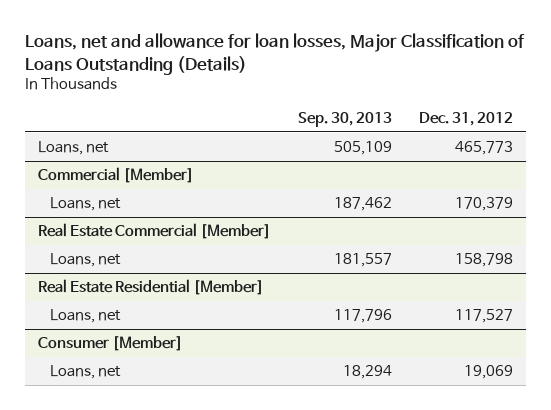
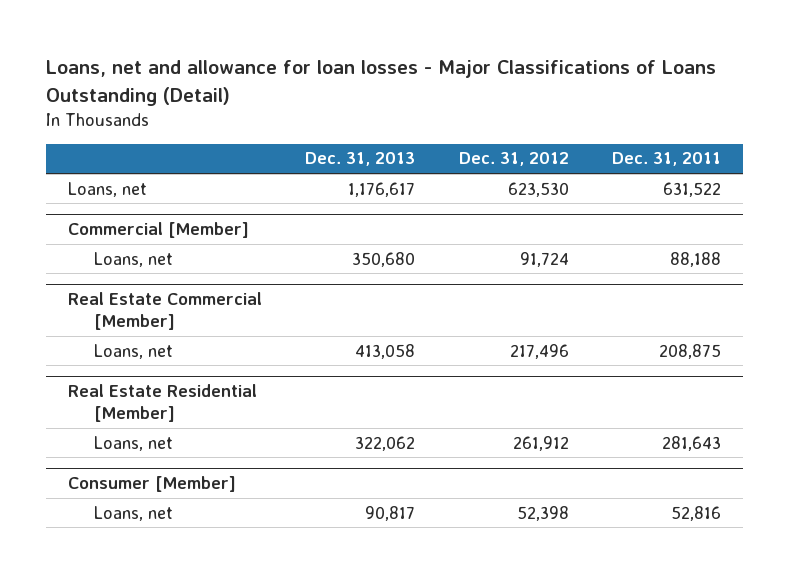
- Loans, net and allowance for loan losses, Major Classification of Loans Outstanding (Details)
+ Loans, net and allowance for loan losses - Major Classifications of Loans Outstanding (Detail)
- | Sep. 30, 2013 | Dec. 31, 2012
+ | Dec. 31, 2013 | Dec. 31, 2012 | Dec. 31, 2011
- Loans, net | 505,109 | 465,773
+ Loans, net | 1,176,617 | 623,530 | 631,522
@ Commercial [Member]
- Loans, net | 187,462 | 170,379
+ Loans, net | 350,680 | 91,724 | 88,188
@ Real Estate Commercial [Member]
- Loans, net | 181,557 | 158,798
+ Loans, net | 413,058 | 217,496 | 208,875
@ Real Estate Residential [Member]
- Loans, net | 117,796 | 117,527
+ Loans, net | 322,062 | 261,912 | 281,643
@ Consumer [Member]
- Loans, net | 18,294 | 19,069
+ Loans, net | 90,817 | 52,398 | 52,816

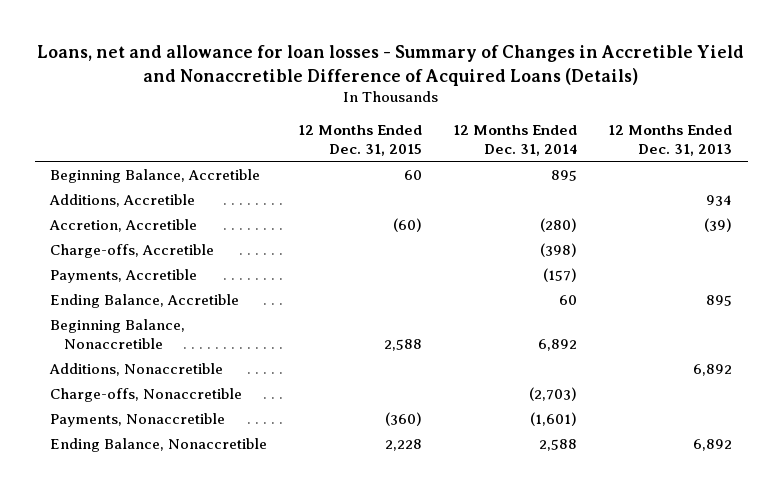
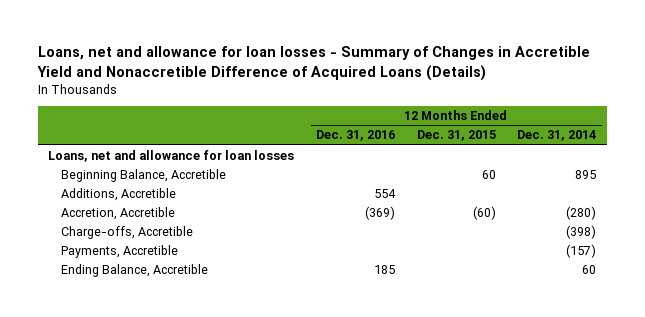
- | 12 Months Ended Dec. 31, 2015 | 12 Months Ended Dec. 31, 2014 | 12 Months Ended Dec. 31, 2013
+ | 12 Months Ended Dec. 31, 2016 | 12 Months Ended Dec. 31, 2015 | 12 Months Ended Dec. 31, 2014
+ Loans, net and allowance for loan losses
- Beginning Balance, Nonaccretible | 2,588 | 6,892 |
- Additions, Nonaccretible | | | 6,892
- Charge-offs, Nonaccretible | | (2,703) |
- Payments, Nonaccretible | (360) | (1,601) |
- Ending Balance, Nonaccretible | 2,228 | 2,588 | 6,892

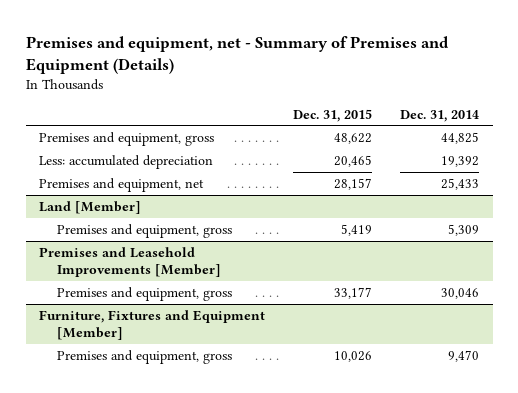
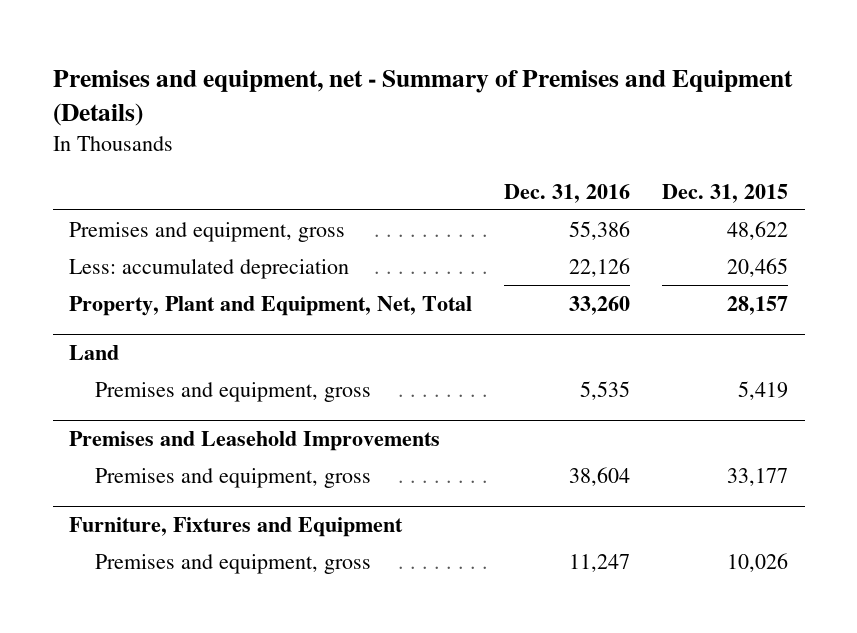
- | Dec. 31, 2015 | Dec. 31, 2014
+ | Dec. 31, 2016 | Dec. 31, 2015
- Premises and equipment, net | 28,157 | 25,433
- Land [Member]
+ Property, Plant and Equipment, Net, Total | 33,260 | 28,157
+ Land
- Premises and Leasehold Improvements [Member]
+ Premises and Leasehold Improvements
- Furniture, Fixtures and Equipment [Member]
+ Furniture, Fixtures and Equipment

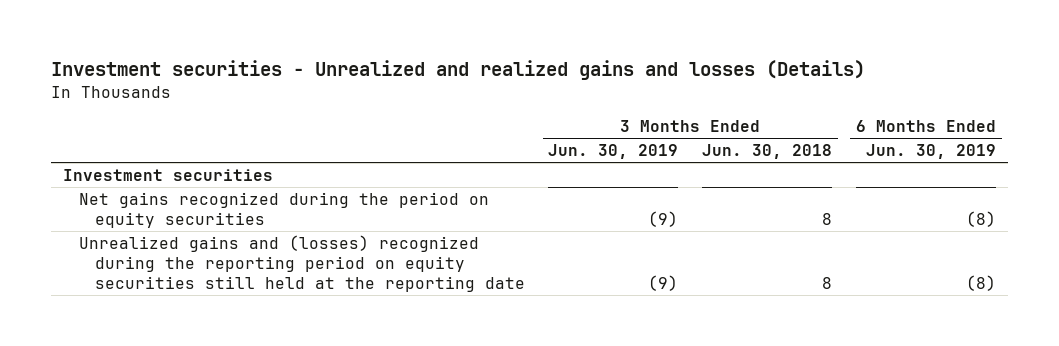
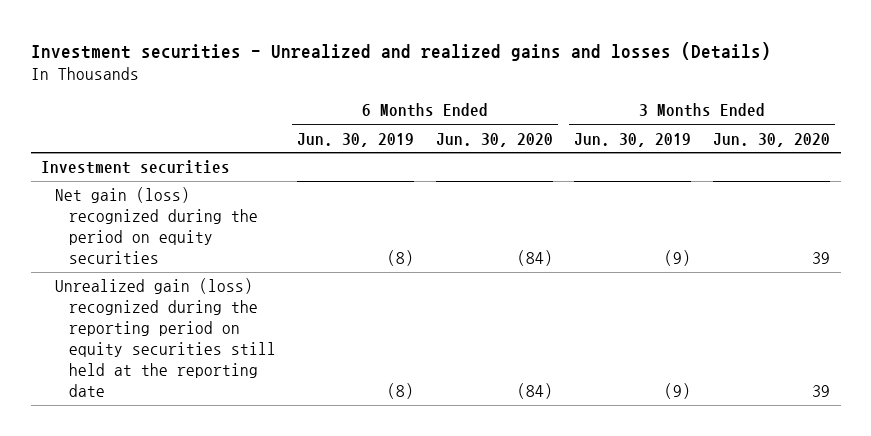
- | 3 Months Ended Jun. 30, 2019 | 3 Months Ended Jun. 30, 2018 | 6 Months Ended Jun. 30, 2019
+ | 6 Months Ended Jun. 30, 2019 | 6 Months Ended Jun. 30, 2020 | 3 Months Ended Jun. 30, 2019 | 3 Months Ended Jun. 30, 2020
- Net gains recognized during the period on equity securities | (9) | 8 | (8)
- Unrealized gains and (losses) recognized during the reporting period on equity securities still held at the reporting date | (9) | 8 | (8)
+ Net gain (loss) recognized during the period on equity securities | (8) | (84) | (9) | 39
+ Unrealized gain (loss) recognized during the reporting period on equity securities still held at the reporting date | (8) | (84) | (9) | 39

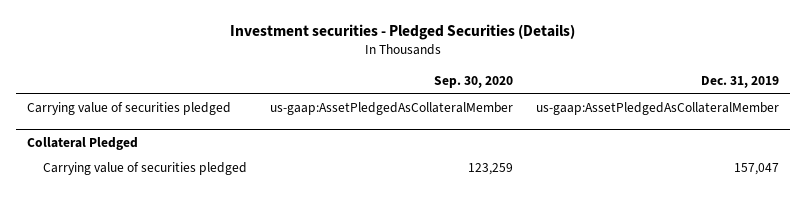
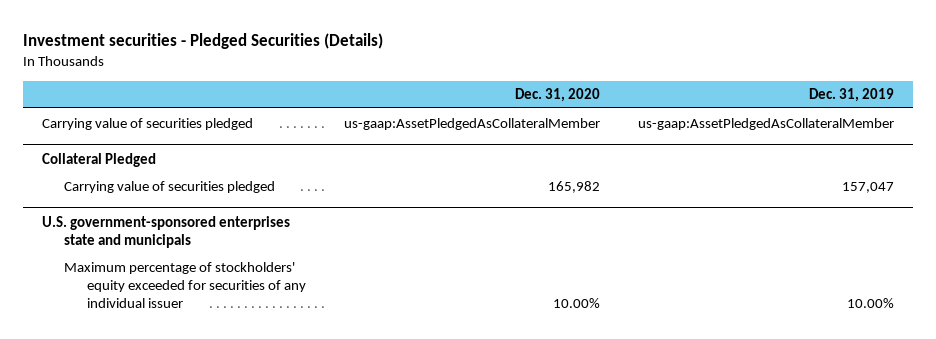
- | Sep. 30, 2020 | Dec. 31, 2019
+ | Dec. 31, 2020 | Dec. 31, 2019
+ U.S. government-sponsored enterprises state and municipals
+ Maximum percentage of stockholders' equity exceeded for securities of any individual issuer | 10.00% | 10.00%

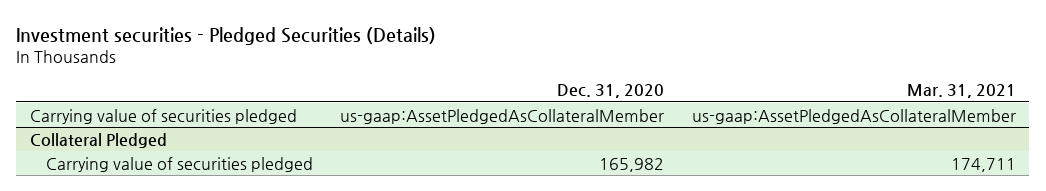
- | Dec. 31, 2020 | Dec. 31, 2019
+ | Dec. 31, 2020 | Mar. 31, 2021
- U.S. government-sponsored enterprises state and municipals
- Maximum percentage of stockholders' equity exceeded for securities of any individual issuer | 10.00% | 10.00%

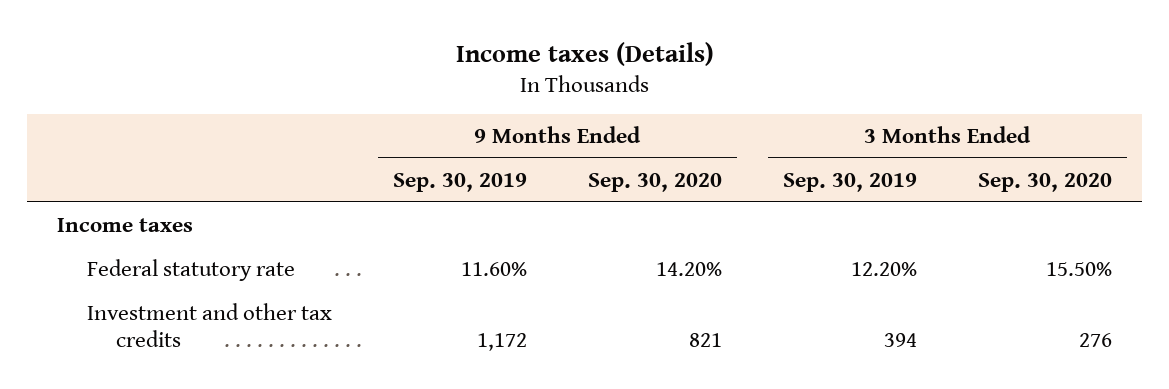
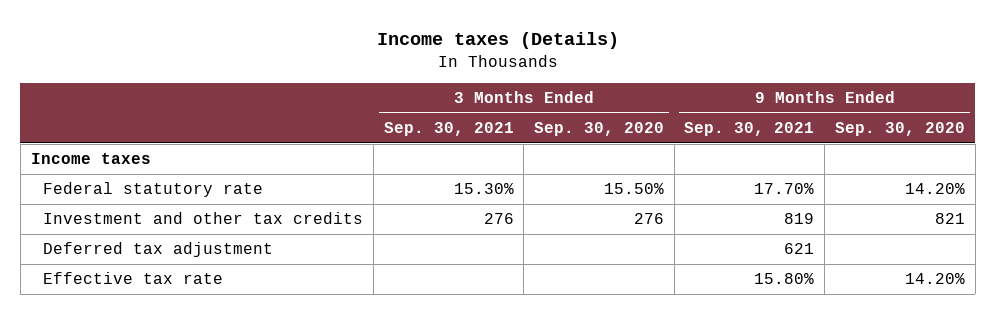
- | 9 Months Ended Sep. 30, 2019 | 9 Months Ended Sep. 30, 2020 | 3 Months Ended Sep. 30, 2019 | 3 Months Ended Sep. 30, 2020
+ | 3 Months Ended Sep. 30, 2021 | 3 Months Ended Sep. 30, 2020 | 9 Months Ended Sep. 30, 2021 | 9 Months Ended Sep. 30, 2020
+ Deferred tax adjustment | | | 621 |
+ Effective tax rate | | | 15.80% | 14.20%

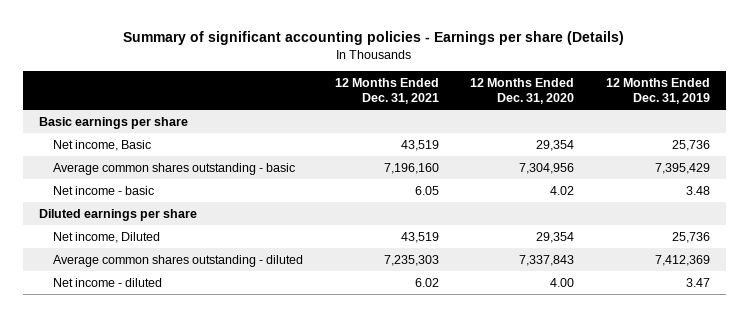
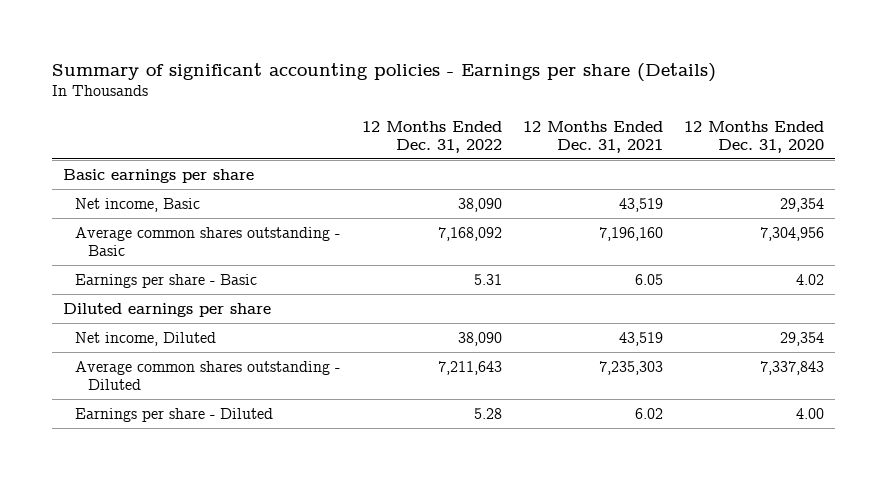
- | 12 Months Ended Dec. 31, 2021 | 12 Months Ended Dec. 31, 2020 | 12 Months Ended Dec. 31, 2019
+ | 12 Months Ended Dec. 31, 2022 | 12 Months Ended Dec. 31, 2021 | 12 Months Ended Dec. 31, 2020
- Average common shares outstanding - basic | 7,196,160 | 7,304,956 | 7,395,429
- Net income - basic | 6.05 | 4.02 | 3.48
+ Average common shares outstanding - Basic | 7,168,092 | 7,196,160 | 7,304,956
+ Earnings per share - Basic | 5.31 | 6.05 | 4.02
- Average common shares outstanding - diluted | 7,235,303 | 7,337,843 | 7,412,369
- Net income - diluted | 6.02 | 4.00 | 3.47
+ Average common shares outstanding - Diluted | 7,211,643 | 7,235,303 | 7,337,843
+ Earnings per share - Diluted | 5.28 | 6.02 | 4.00

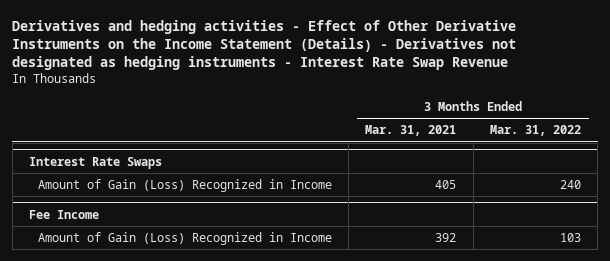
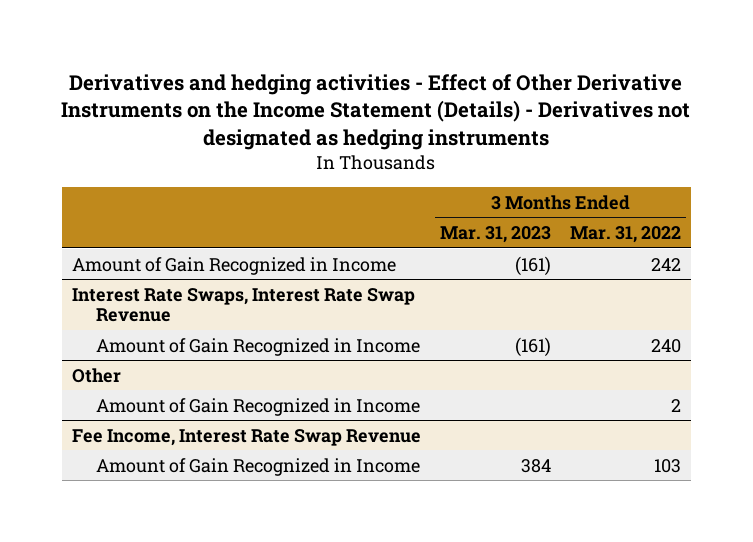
- Derivatives and hedging activities - Effect of Other Derivative Instruments on the Income Statement (Details) - Derivatives not designated as hedging instruments - Interest Rate Swap Revenue
+ Derivatives and hedging activities - Effect of Other Derivative Instruments on the Income Statement (Details) - Derivatives not designated as hedging instruments
- | 3 Months Ended Mar. 31, 2021 | 3 Months Ended Mar. 31, 2022
+ | 3 Months Ended Mar. 31, 2023 | 3 Months Ended Mar. 31, 2022
- Interest Rate Swaps
- Amount of Gain (Loss) Recognized in Income | 405 | 240
- Fee Income
- Amount of Gain (Loss) Recognized in Income | 392 | 103
+ Amount of Gain Recognized in Income | (161) | 242
+ Interest Rate Swaps, Interest Rate Swap Revenue
+ Amount of Gain Recognized in Income | (161) | 240
+ Other
+ Amount of Gain Recognized in Income | | 2
+ Fee Income, Interest Rate Swap Revenue
+ Amount of Gain Recognized in Income | 384 | 103

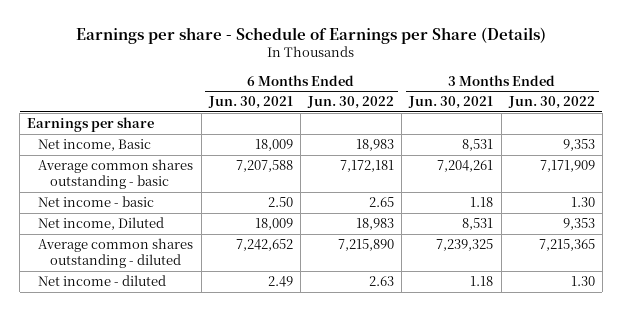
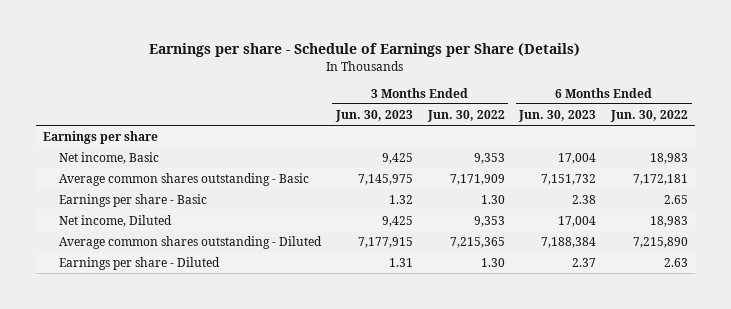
- | 6 Months Ended Jun. 30, 2021 | 6 Months Ended Jun. 30, 2022 | 3 Months Ended Jun. 30, 2021 | 3 Months Ended Jun. 30, 2022
+ | 3 Months Ended Jun. 30, 2023 | 3 Months Ended Jun. 30, 2022 | 6 Months Ended Jun. 30, 2023 | 6 Months Ended Jun. 30, 2022
- Average common shares outstanding - basic | 7,207,588 | 7,172,181 | 7,204,261 | 7,171,909
- Net income - basic | 2.50 | 2.65 | 1.18 | 1.30
+ Average common shares outstanding - Basic | 7,145,975 | 7,171,909 | 7,151,732 | 7,172,181
+ Earnings per share - Basic | 1.32 | 1.30 | 2.38 | 2.65
- Average common shares outstanding - diluted | 7,242,652 | 7,215,890 | 7,239,325 | 7,215,365
- Net income - diluted | 2.49 | 2.63 | 1.18 | 1.30
+ Average common shares outstanding - Diluted | 7,177,915 | 7,215,365 | 7,188,384 | 7,215,890
+ Earnings per share - Diluted | 1.31 | 1.30 | 2.37 | 2.63

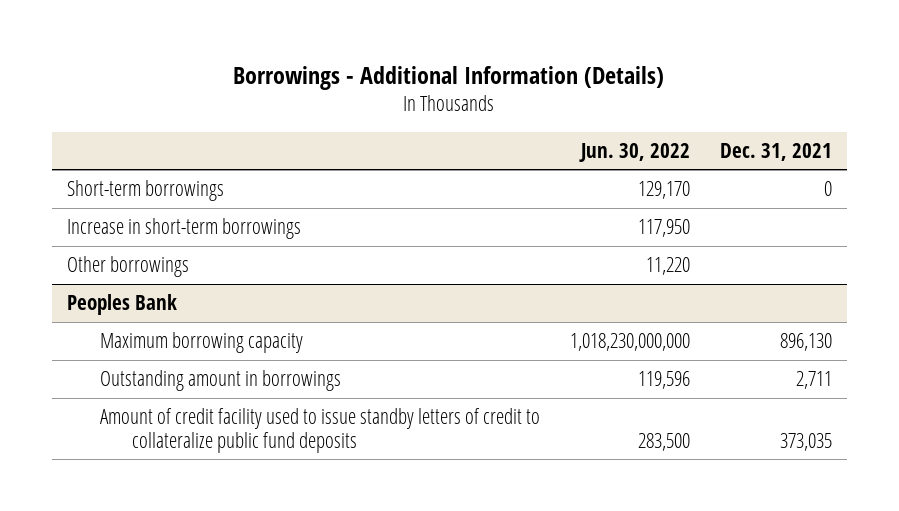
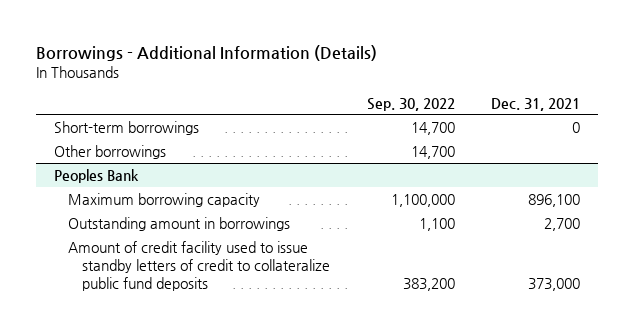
- | Jun. 30, 2022 | Dec. 31, 2021
+ | Sep. 30, 2022 | Dec. 31, 2021
- Increase in short-term borrowings | 117,950 |
@ Peoples Bank
- Maximum borrowing capacity | 1,018,230,000,000 | 896,130
- Outstanding amount in borrowings | 119,596 | 2,711
- Amount of credit facility used to issue standby letters of credit to collateralize public fund deposits | 283,500 | 373,035
+ Maximum borrowing capacity | 1,100,000 | 896,100
+ Outstanding amount in borrowings | 1,100 | 2,700
+ Amount of credit facility used to issue standby letters of credit to collateralize public fund deposits | 383,200 | 373,000

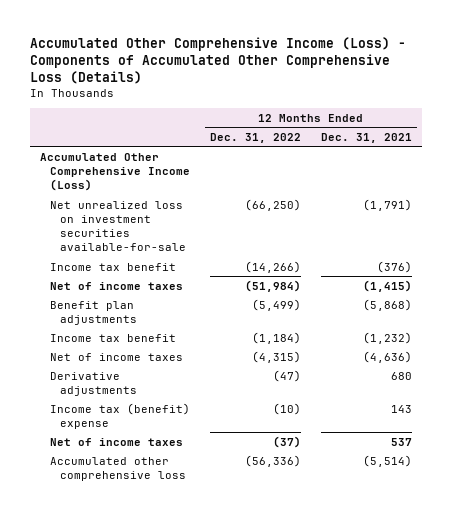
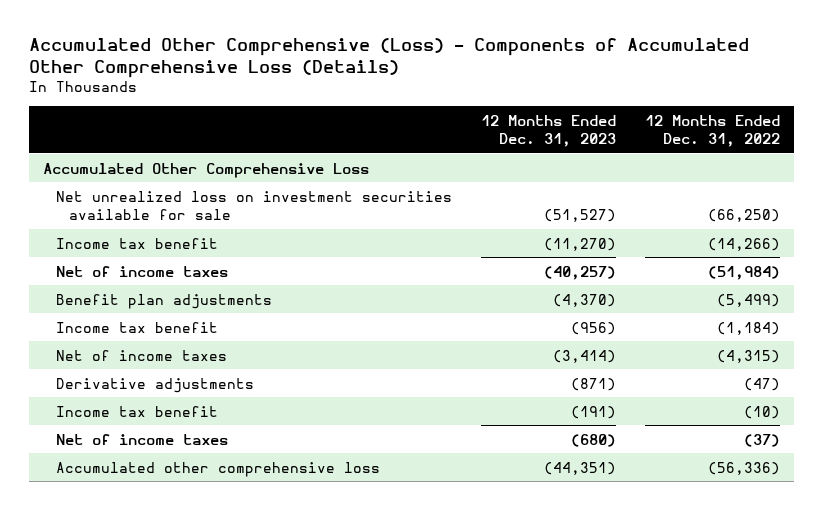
- Accumulated Other Comprehensive Income (Loss) - Components of Accumulated Other Comprehensive Loss (Details)
+ Accumulated Other Comprehensive (Loss) - Components of Accumulated Other Comprehensive Loss (Details)
- | 12 Months Ended Dec. 31, 2022 | 12 Months Ended Dec. 31, 2021
+ | 12 Months Ended Dec. 31, 2023 | 12 Months Ended Dec. 31, 2022
- Accumulated Other Comprehensive Income (Loss)
- Net unrealized loss on investment securities available-for-sale | (66,250) | (1,791)
+ Accumulated Other Comprehensive Loss
+ Net unrealized loss on investment securities available for sale | (51,527) | (66,250)
- Income tax (benefit) expense | (10) | 143
+ Income tax benefit | (191) | (10)

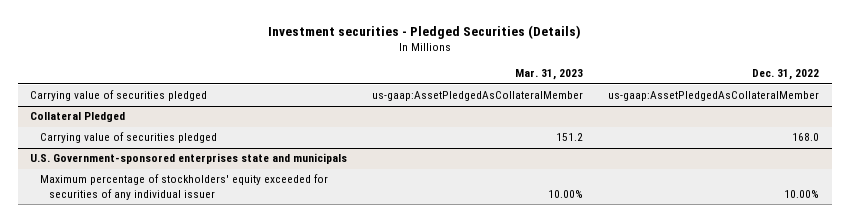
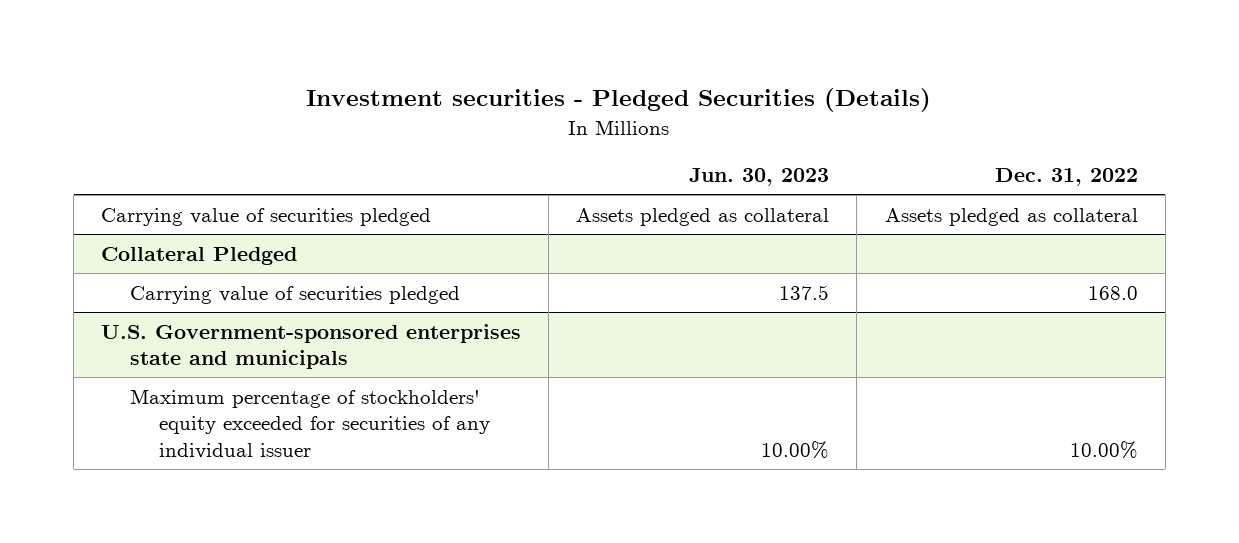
- | Mar. 31, 2023 | Dec. 31, 2022
+ | Jun. 30, 2023 | Dec. 31, 2022
- Carrying value of securities pledged | us-gaap:AssetPledgedAsCollateralMember | us-gaap:AssetPledgedAsCollateralMember
+ Carrying value of securities pledged | Assets pledged as collateral | Assets pledged as collateral

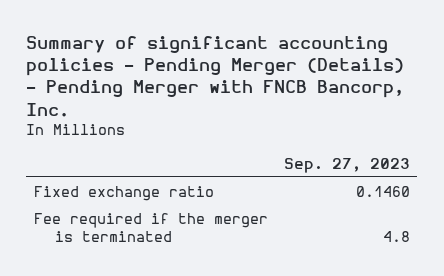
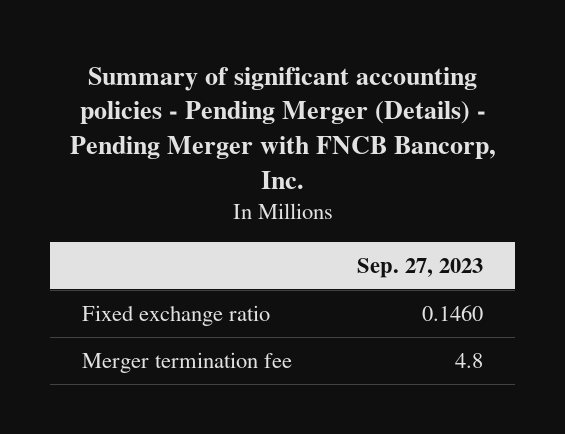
- Fee required if the merger is terminated | 4.8
+ Merger termination fee | 4.8

